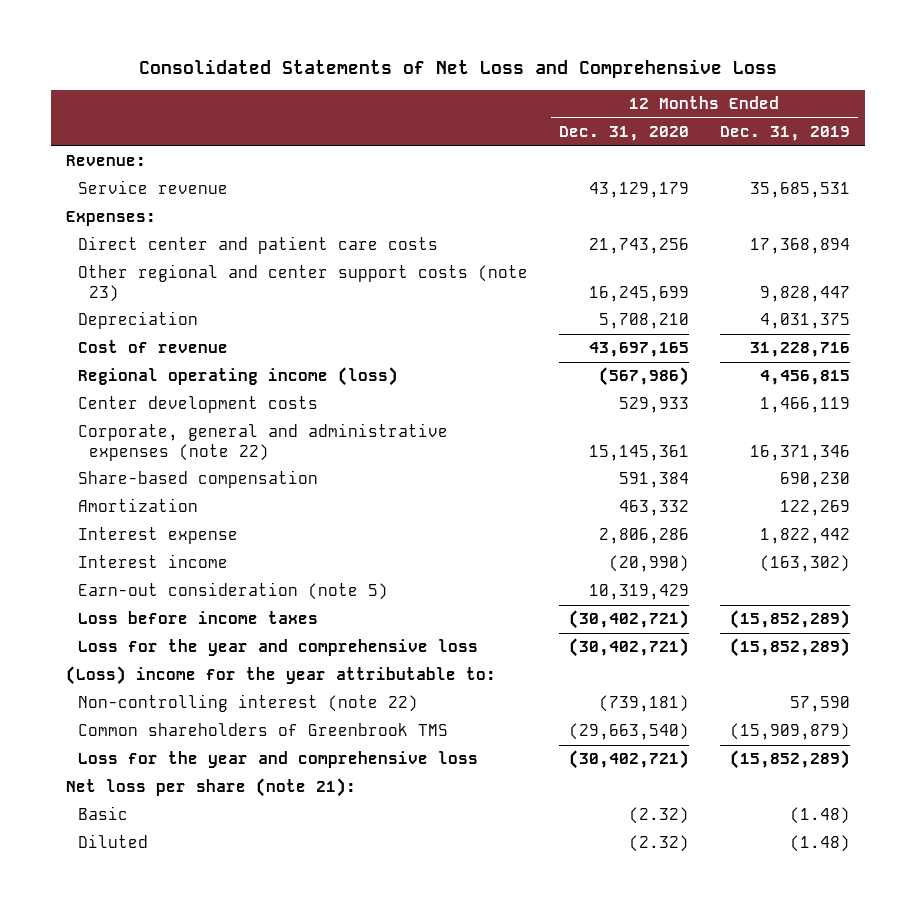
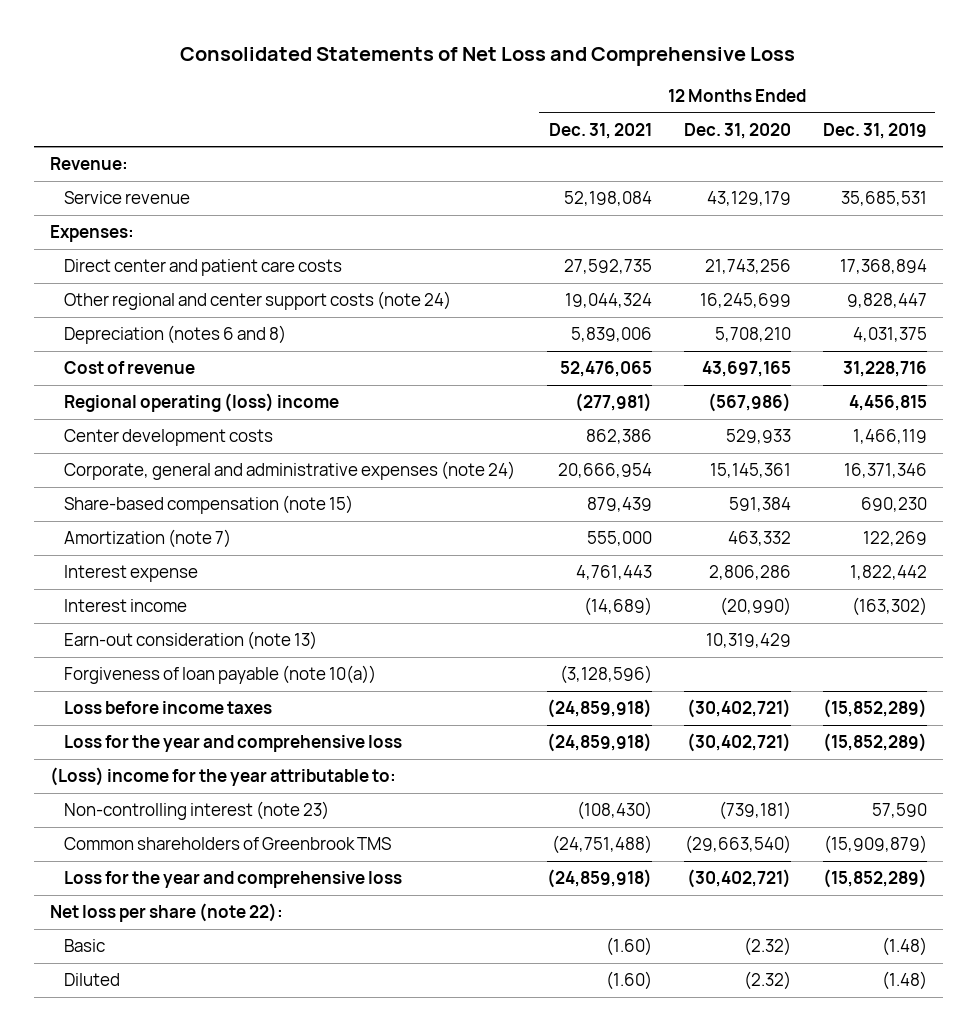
- | 12 Months Ended Dec. 31, 2020 | 12 Months Ended Dec. 31, 2019
+ | 12 Months Ended Dec. 31, 2021 | 12 Months Ended Dec. 31, 2020 | 12 Months Ended Dec. 31, 2019
- Other regional and center support costs (note 23) | 16,245,699 | 9,828,447
- Depreciation | 5,708,210 | 4,031,375
+ Other regional and center support costs (note 24) | 19,044,324 | 16,245,699 | 9,828,447
+ Depreciation (notes 6 and 8) | 5,839,006 | 5,708,210 | 4,031,375
- Regional operating income (loss) | (567,986) | 4,456,815
+ Regional operating (loss) income | (277,981) | (567,986) | 4,456,815
- Corporate, general and administrative expenses (note 22) | 15,145,361 | 16,371,346
- Share-based compensation | 591,384 | 690,230
- Amortization | 463,332 | 122,269
+ Corporate, general and administrative expenses (note 24) | 20,666,954 | 15,145,361 | 16,371,346
+ Share-based compensation (note 15) | 879,439 | 591,384 | 690,230
+ Amortization (note 7) | 555,000 | 463,332 | 122,269
- Earn-out consideration (note 5) | 10,319,429 |
+ Earn-out consideration (note 13) | | 10,319,429 |
+ Forgiveness of loan payable (note 10(a)) | (3,128,596) | |
- Non-controlling interest (note 22) | (739,181) | 57,590
+ Non-controlling interest (note 23) | (108,430) | (739,181) | 57,590
- Net loss per share (note 21):
+ Net loss per share (note 22):

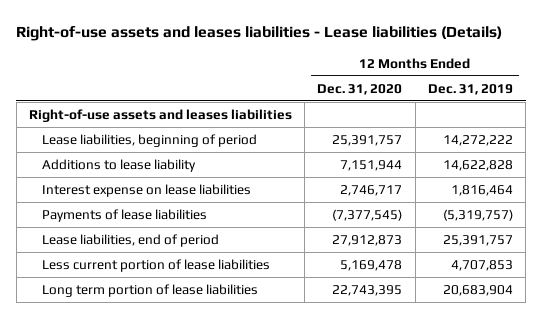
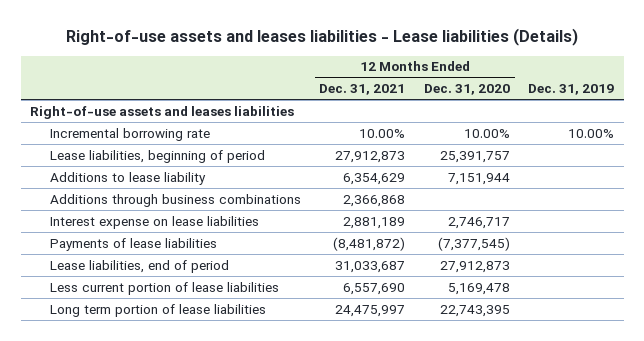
- | 12 Months Ended Dec. 31, 2020 | 12 Months Ended Dec. 31, 2019
+ | 12 Months Ended Dec. 31, 2021 | 12 Months Ended Dec. 31, 2020 | Dec. 31, 2019
+ Incremental borrowing rate | 10.00% | 10.00% | 10.00%
+ Additions through business combinations | 2,366,868 | |

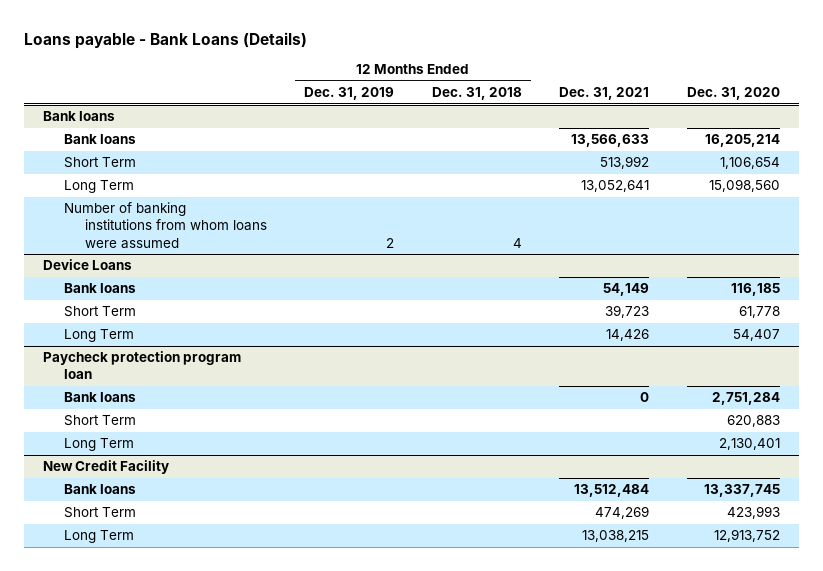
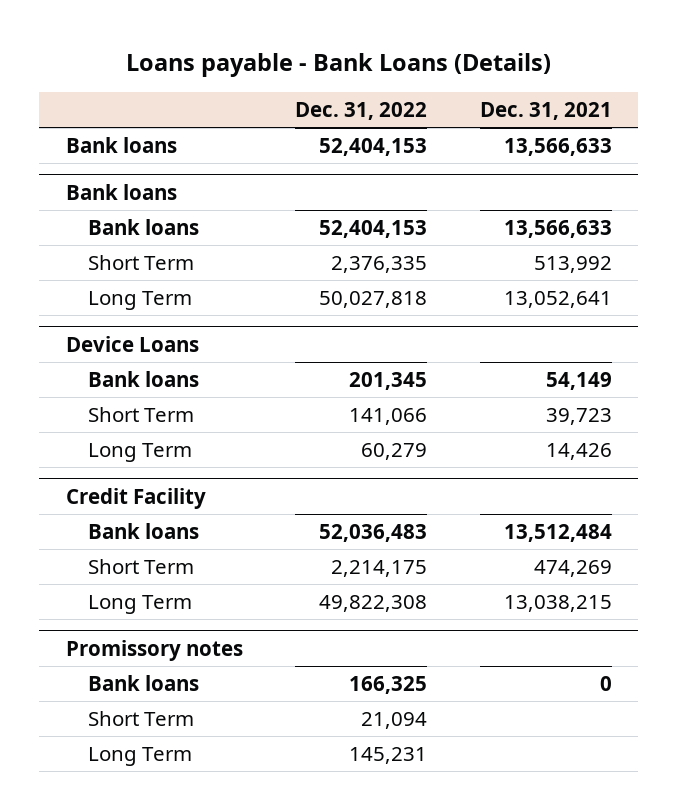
- | 12 Months Ended Dec. 31, 2019 | 12 Months Ended Dec. 31, 2018 | Dec. 31, 2021 | Dec. 31, 2020
+ | Dec. 31, 2022 | Dec. 31, 2021
+ Bank loans | 52,404,153 | 13,566,633
@ Bank loans
- Number of banking institutions from whom loans were assumed | 2 | 4 | |
- Paycheck protection program loan
- Bank loans | | | 0 | 2,751,284
- Short Term | | | | 620,883
- Long Term | | | | 2,130,401
- New Credit Facility
+ Credit Facility
+ Promissory notes
+ Bank loans | 166,325 | 0
+ Short Term | 21,094 |
+ Long Term | 145,231 |

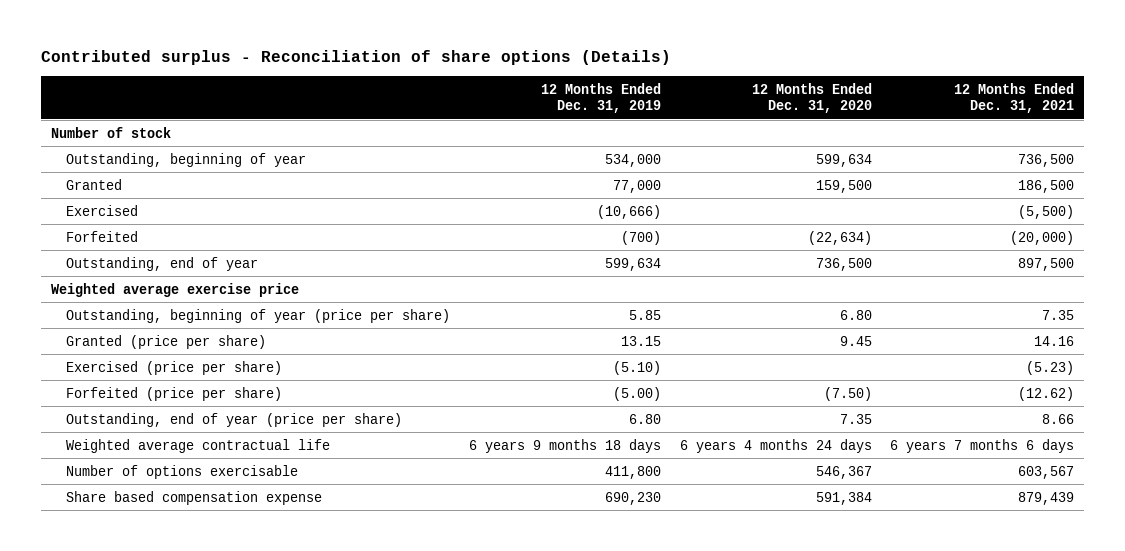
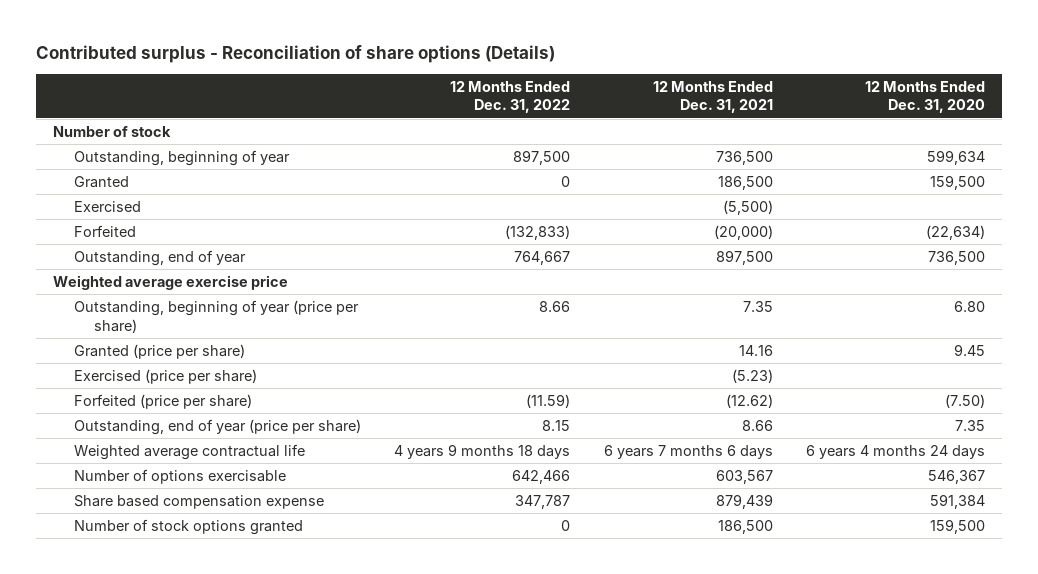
- | 12 Months Ended Dec. 31, 2019 | 12 Months Ended Dec. 31, 2020 | 12 Months Ended Dec. 31, 2021
+ | 12 Months Ended Dec. 31, 2022 | 12 Months Ended Dec. 31, 2021 | 12 Months Ended Dec. 31, 2020
+ Number of stock options granted | 0 | 186,500 | 159,500

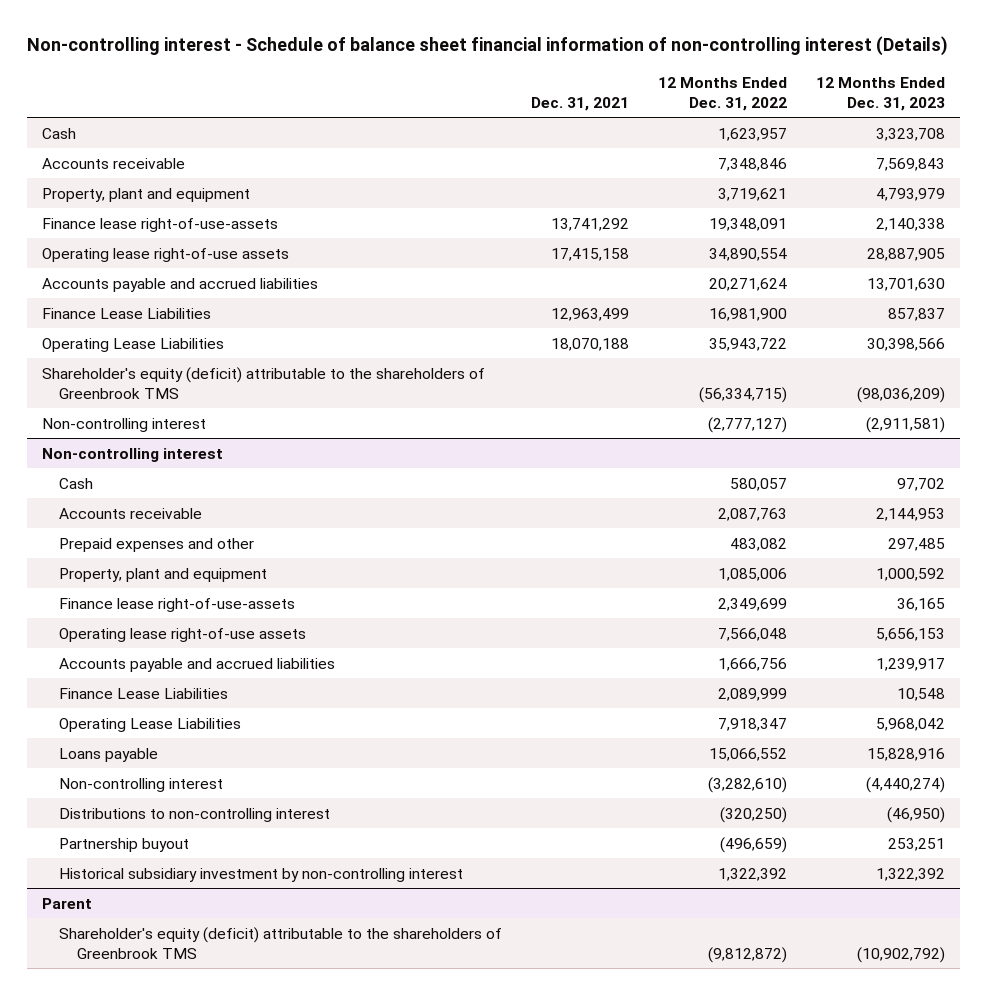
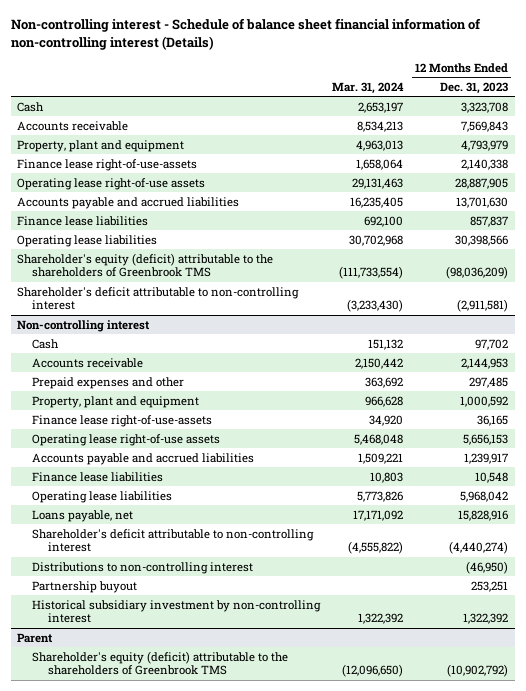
- | Dec. 31, 2021 | 12 Months Ended Dec. 31, 2022 | 12 Months Ended Dec. 31, 2023
+ | Mar. 31, 2024 | 12 Months Ended Dec. 31, 2023
- Finance Lease Liabilities | 12,963,499 | 16,981,900 | 857,837
- Operating Lease Liabilities | 18,070,188 | 35,943,722 | 30,398,566
+ Finance lease liabilities | 692,100 | 857,837
+ Operating lease liabilities | 30,702,968 | 30,398,566
- Non-controlling interest | | (2,777,127) | (2,911,581)
+ Shareholder's deficit attributable to non-controlling interest | (3,233,430) | (2,911,581)
@ Non-controlling interest
- Finance Lease Liabilities | | 2,089,999 | 10,548
- Operating Lease Liabilities | | 7,918,347 | 5,968,042
- Loans payable | | 15,066,552 | 15,828,916
- Non-controlling interest | | (3,282,610) | (4,440,274)
+ Finance lease liabilities | 10,803 | 10,548
+ Operating lease liabilities | 5,773,826 | 5,968,042
+ Loans payable, net | 17,171,092 | 15,828,916
+ Shareholder's deficit attributable to non-controlling interest | (4,555,822) | (4,440,274)

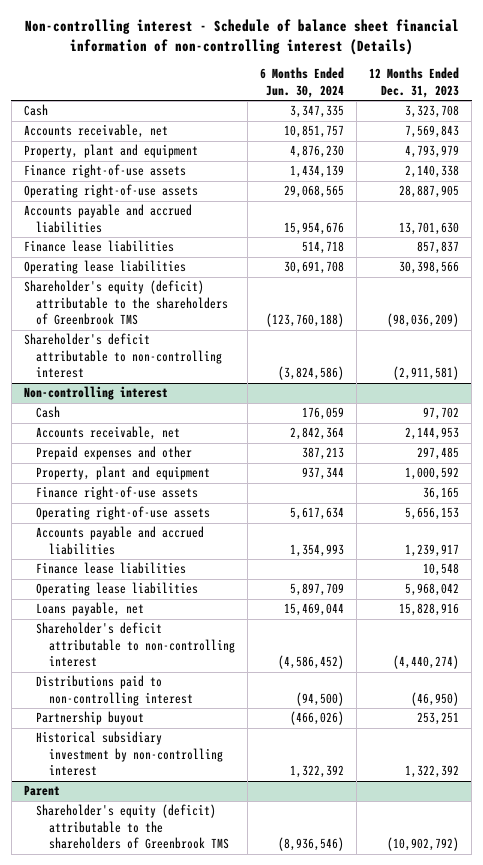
- | Mar. 31, 2024 | 12 Months Ended Dec. 31, 2023
+ | 6 Months Ended Jun. 30, 2024 | 12 Months Ended Dec. 31, 2023
- Accounts receivable | 8,534,213 | 7,569,843
+ Accounts receivable, net | 10,851,757 | 7,569,843
- Finance lease right-of-use-assets | 1,658,064 | 2,140,338
- Operating lease right-of-use assets | 29,131,463 | 28,887,905
+ Finance right-of-use assets | 1,434,139 | 2,140,338
+ Operating right-of-use assets | 29,068,565 | 28,887,905
@ Non-controlling interest
- Accounts receivable | 2,150,442 | 2,144,953
+ Accounts receivable, net | 2,842,364 | 2,144,953
- Finance lease right-of-use-assets | 34,920 | 36,165
- Operating lease right-of-use assets | 5,468,048 | 5,656,153
+ Finance right-of-use assets | | 36,165
+ Operating right-of-use assets | 5,617,634 | 5,656,153
- Distributions to non-controlling interest | | (46,950)
+ Distributions paid to non-controlling interest | (94,500) | (46,950)

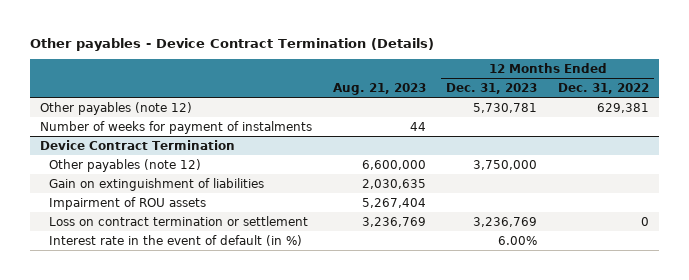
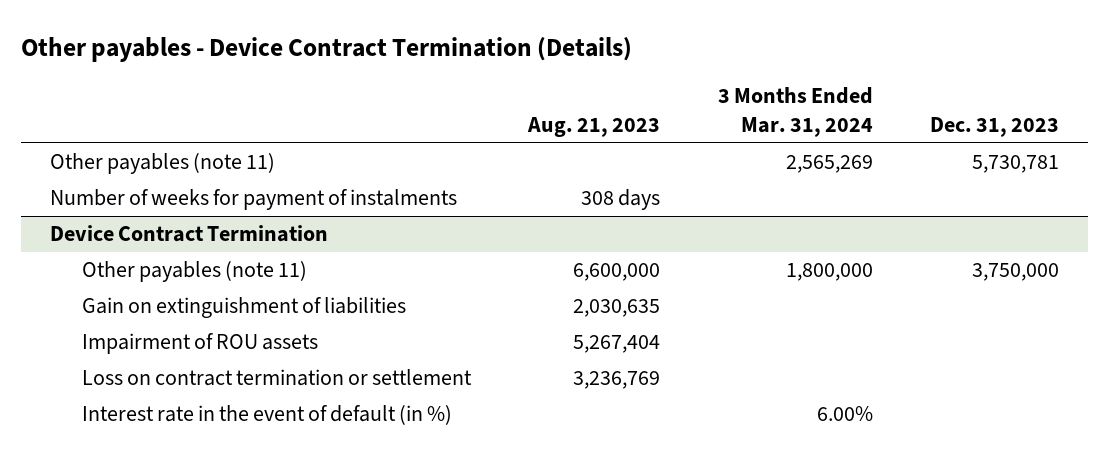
- | Aug. 21, 2023 | 12 Months Ended Dec. 31, 2023 | 12 Months Ended Dec. 31, 2022
+ | Aug. 21, 2023 | 3 Months Ended Mar. 31, 2024 | Dec. 31, 2023
- Other payables (note 12) | | 5,730,781 | 629,381
- Number of weeks for payment of instalments | 44 | |
+ Other payables (note 11) | | 2,565,269 | 5,730,781
+ Number of weeks for payment of instalments | 308 days | |
@ Device Contract Termination
- Other payables (note 12) | 6,600,000 | 3,750,000 |
+ Other payables (note 11) | 6,600,000 | 1,800,000 | 3,750,000

